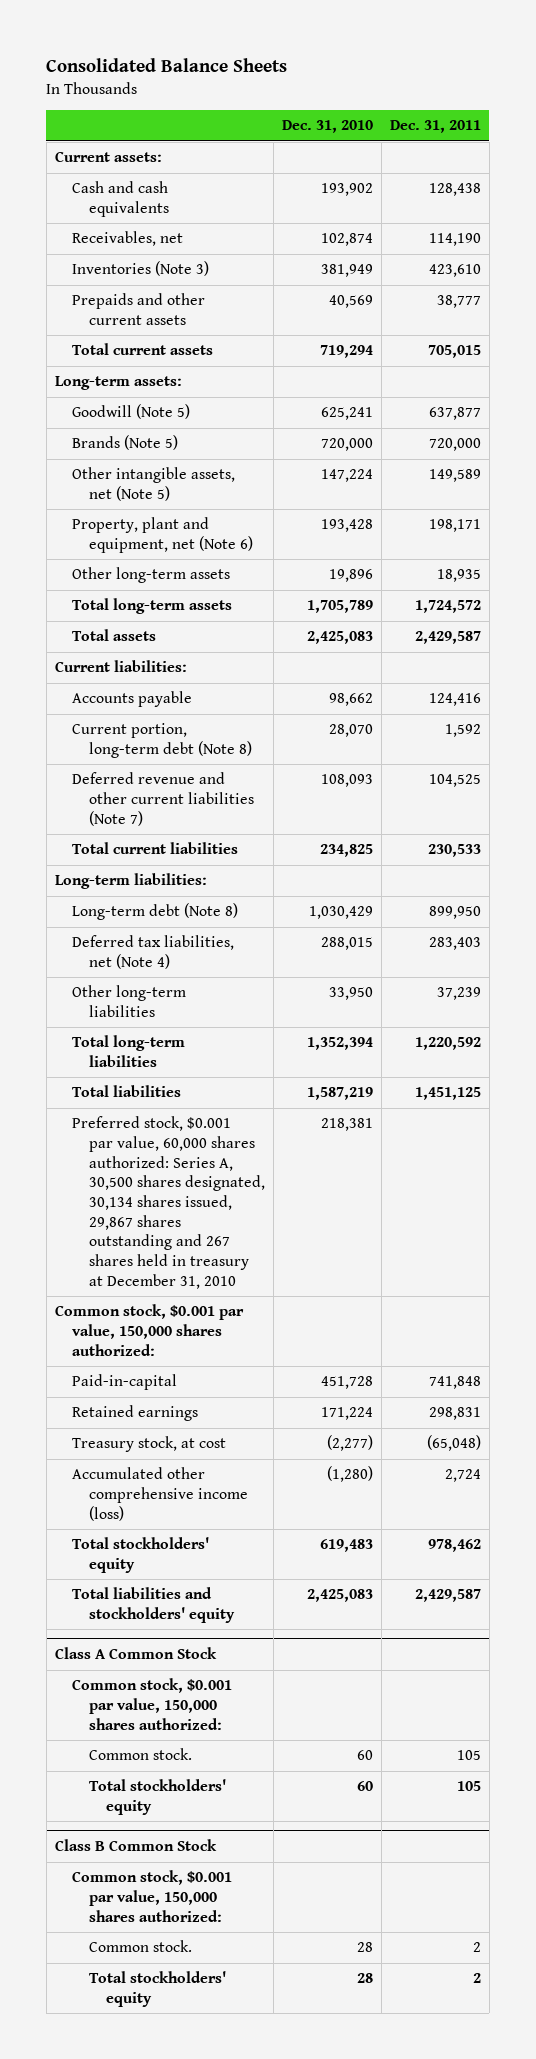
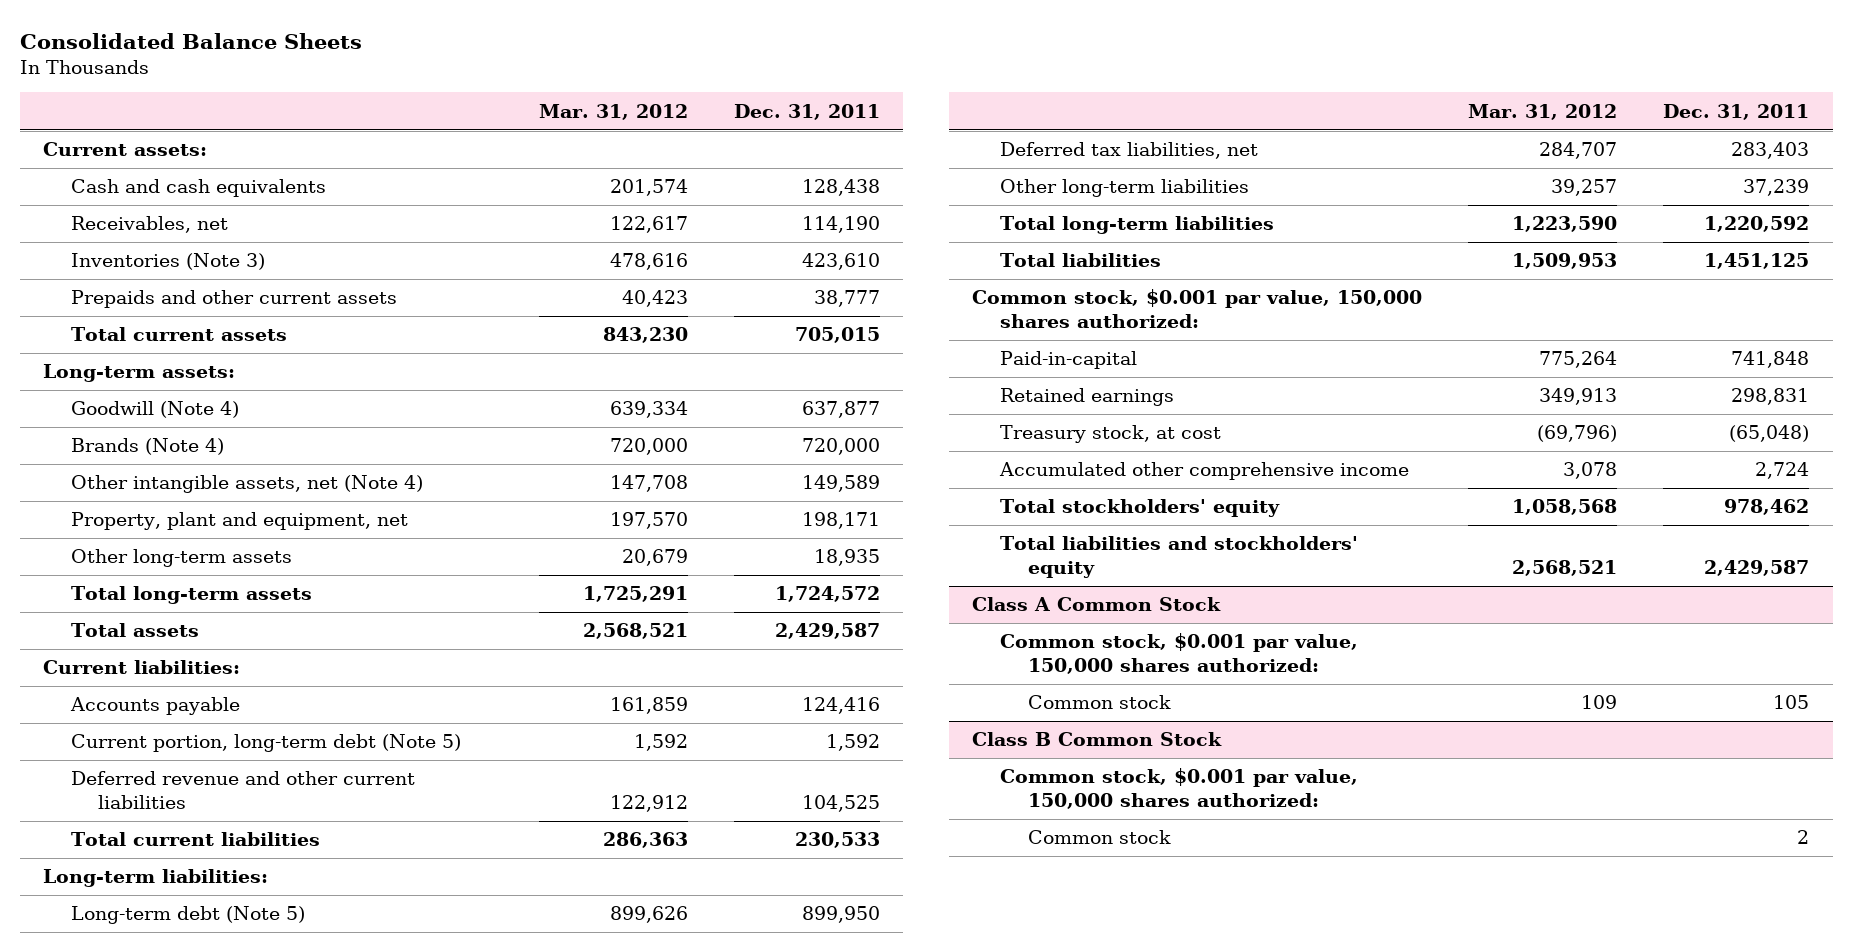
- | Dec. 31, 2010 | Dec. 31, 2011
+ | Mar. 31, 2012 | Dec. 31, 2011
- Goodwill (Note 5) | 625,241 | 637,877
- Brands (Note 5) | 720,000 | 720,000
- Other intangible assets, net (Note 5) | 147,224 | 149,589
- Property, plant and equipment, net (Note 6) | 193,428 | 198,171
+ Goodwill (Note 4) | 639,334 | 637,877
+ Brands (Note 4) | 720,000 | 720,000
+ Other intangible assets, net (Note 4) | 147,708 | 149,589
+ Property, plant and equipment, net | 197,570 | 198,171
- Current portion, long-term debt (Note 8) | 28,070 | 1,592
- Deferred revenue and other current liabilities (Note 7) | 108,093 | 104,525
+ Current portion, long-term debt (Note 5) | 1,592 | 1,592
+ Deferred revenue and other current liabilities | 122,912 | 104,525
- Long-term debt (Note 8) | 1,030,429 | 899,950
- Deferred tax liabilities, net (Note 4) | 288,015 | 283,403
+ Long-term debt (Note 5) | 899,626 | 899,950
+ Deferred tax liabilities, net | 284,707 | 283,403
- Preferred stock, $0.001 par value, 60,000 shares authorized: Series A, 30,500 shares designated, 30,134 shares issued, 29,867 shares outstanding and 267 shares held in treasury at December 31, 2010 | 218,381 |
- Accumulated other comprehensive income (loss) | (1,280) | 2,724
+ Accumulated other comprehensive income | 3,078 | 2,724
@ Class A Common Stock
- Common stock. | 60 | 105
- Total stockholders' equity | 60 | 105
+ Common stock | 109 | 105
@ Class B Common Stock
- Common stock. | 28 | 2
- Total stockholders' equity | 28 | 2
+ Common stock | | 2

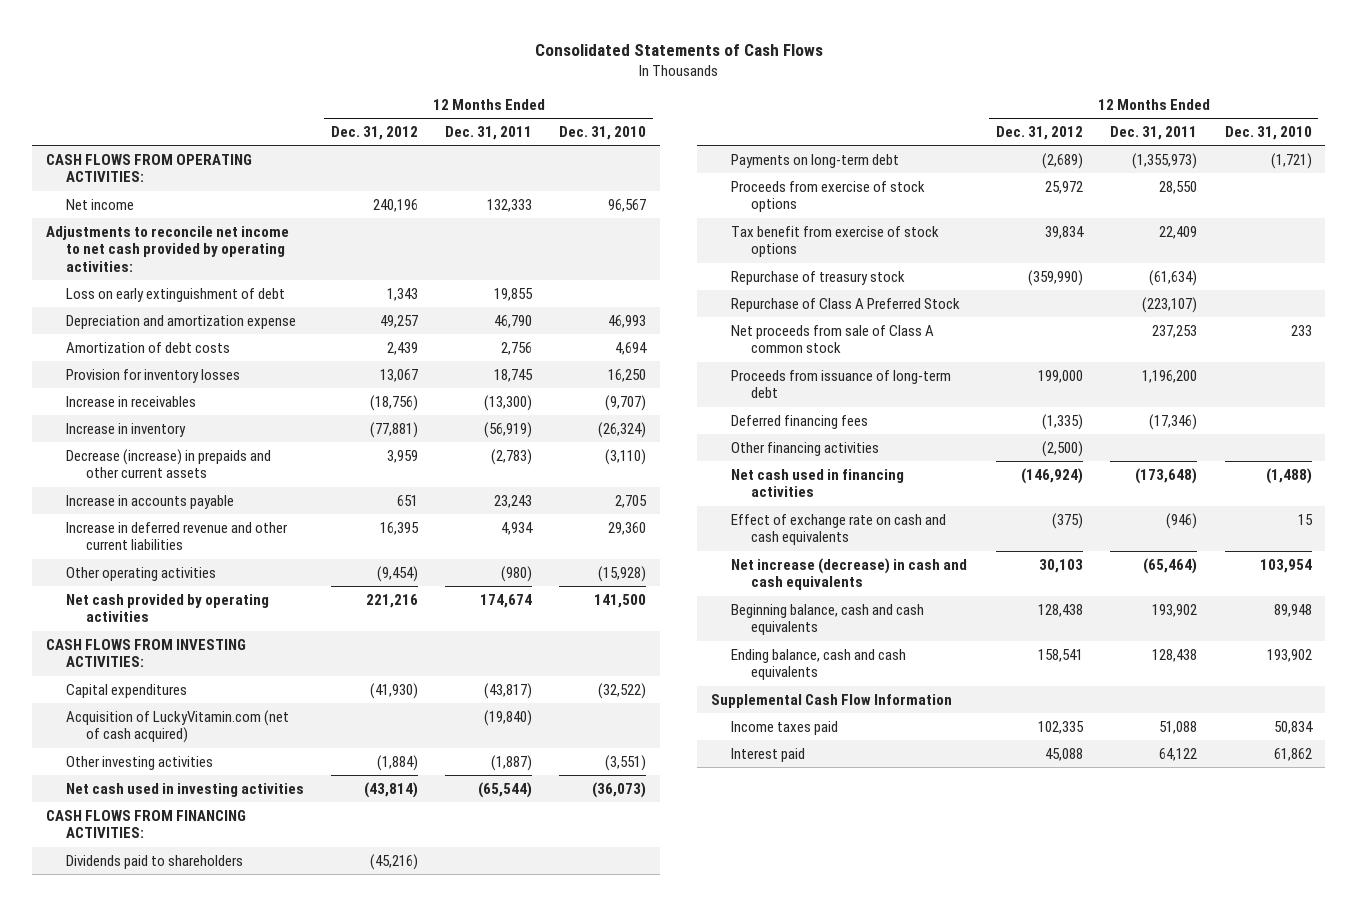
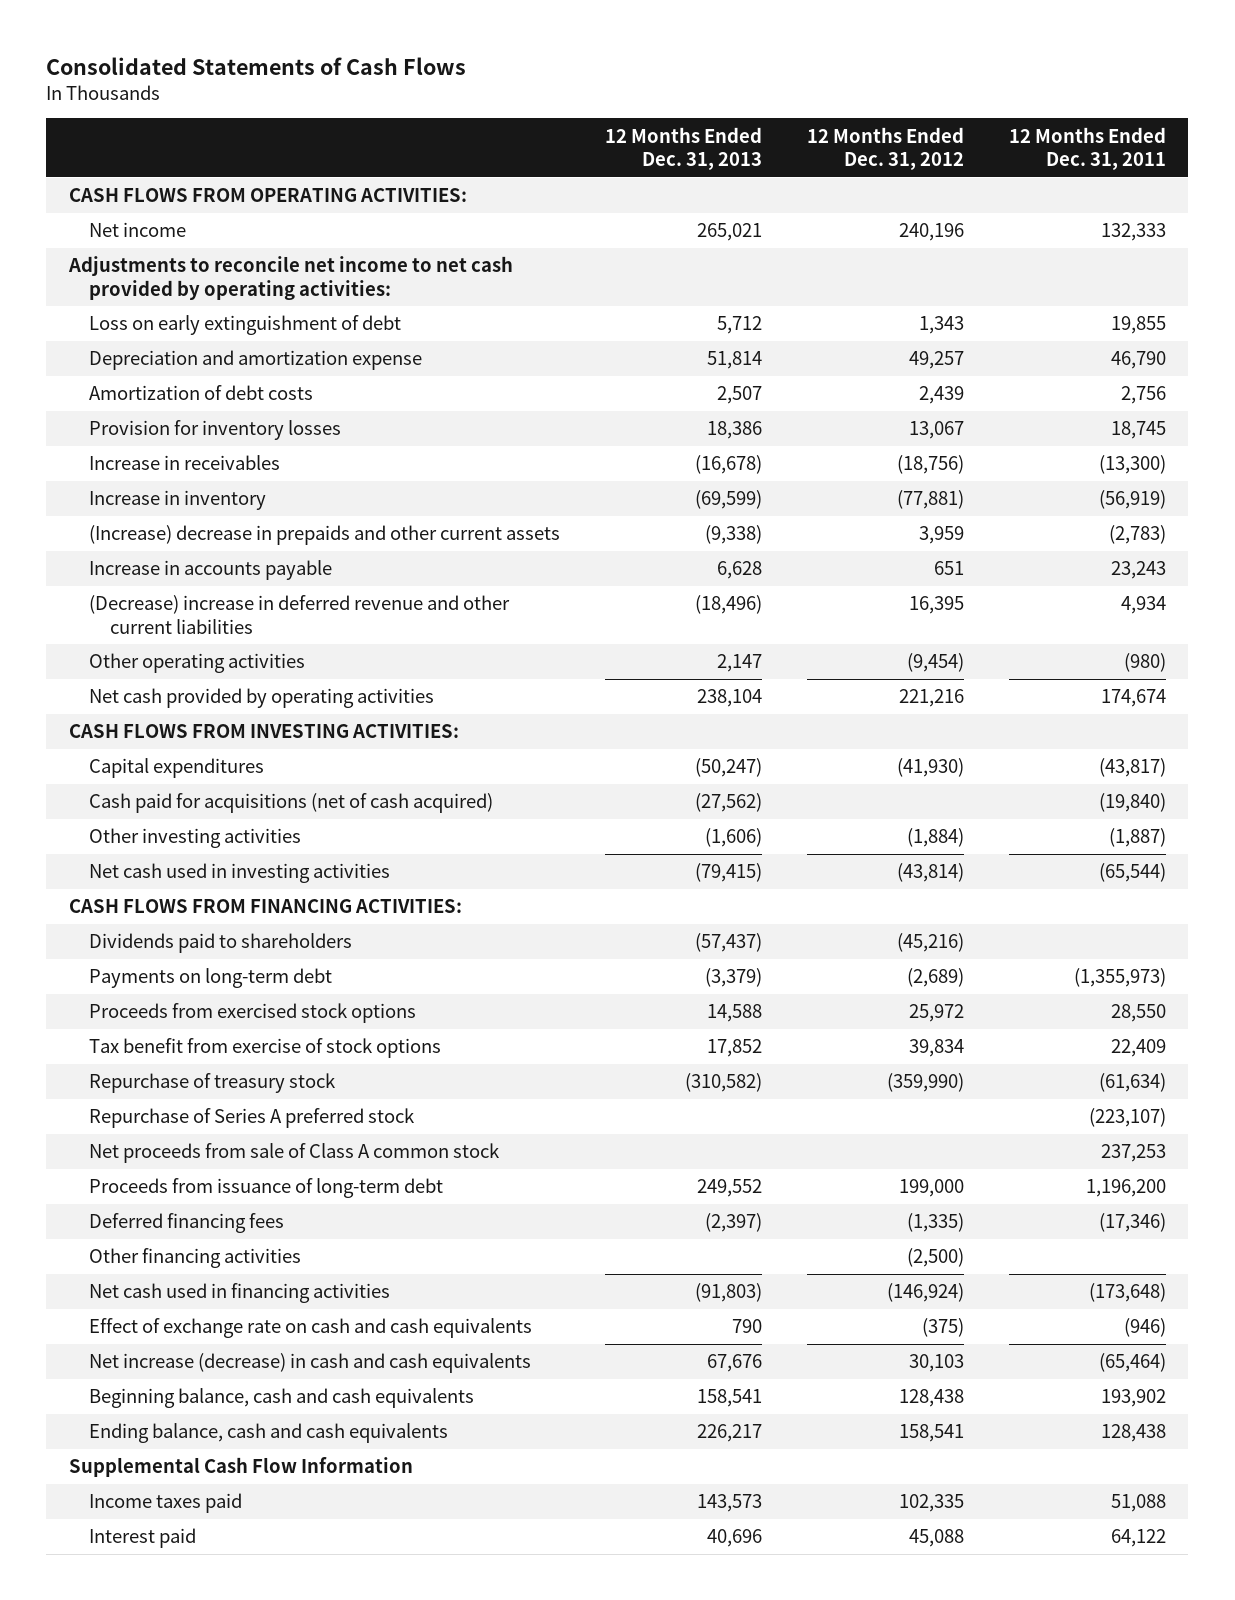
- | 12 Months Ended Dec. 31, 2012 | 12 Months Ended Dec. 31, 2011 | 12 Months Ended Dec. 31, 2010
+ | 12 Months Ended Dec. 31, 2013 | 12 Months Ended Dec. 31, 2012 | 12 Months Ended Dec. 31, 2011
- Decrease (increase) in prepaids and other current assets | 3,959 | (2,783) | (3,110)
+ (Increase) decrease in prepaids and other current assets | (9,338) | 3,959 | (2,783)
- Increase in deferred revenue and other current liabilities | 16,395 | 4,934 | 29,360
+ (Decrease) increase in deferred revenue and other current liabilities | (18,496) | 16,395 | 4,934
- Acquisition of LuckyVitamin.com (net of cash acquired) | | (19,840) |
+ Cash paid for acquisitions (net of cash acquired) | (27,562) | | (19,840)
- Proceeds from exercise of stock options | 25,972 | 28,550 |
+ Proceeds from exercised stock options | 14,588 | 25,972 | 28,550
- Repurchase of Class A Preferred Stock | | (223,107) |
+ Repurchase of Series A preferred stock | | | (223,107)

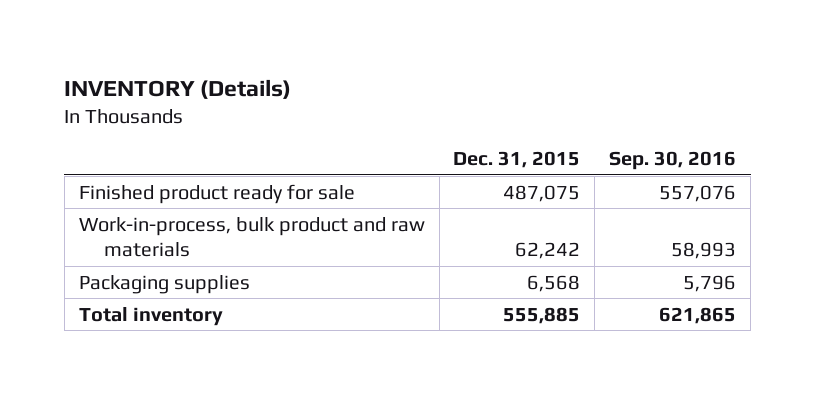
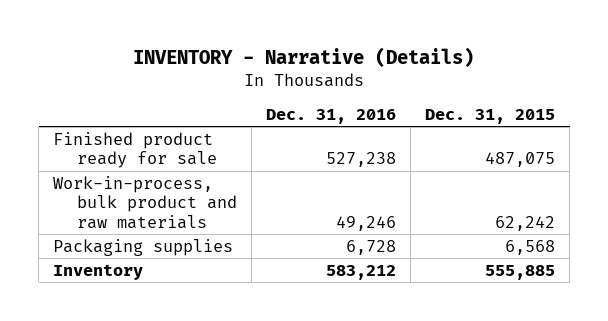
- INVENTORY (Details)
+ INVENTORY - Narrative (Details)
- | Dec. 31, 2015 | Sep. 30, 2016
+ | Dec. 31, 2016 | Dec. 31, 2015
- Total inventory | 555,885 | 621,865
+ Inventory | 583,212 | 555,885

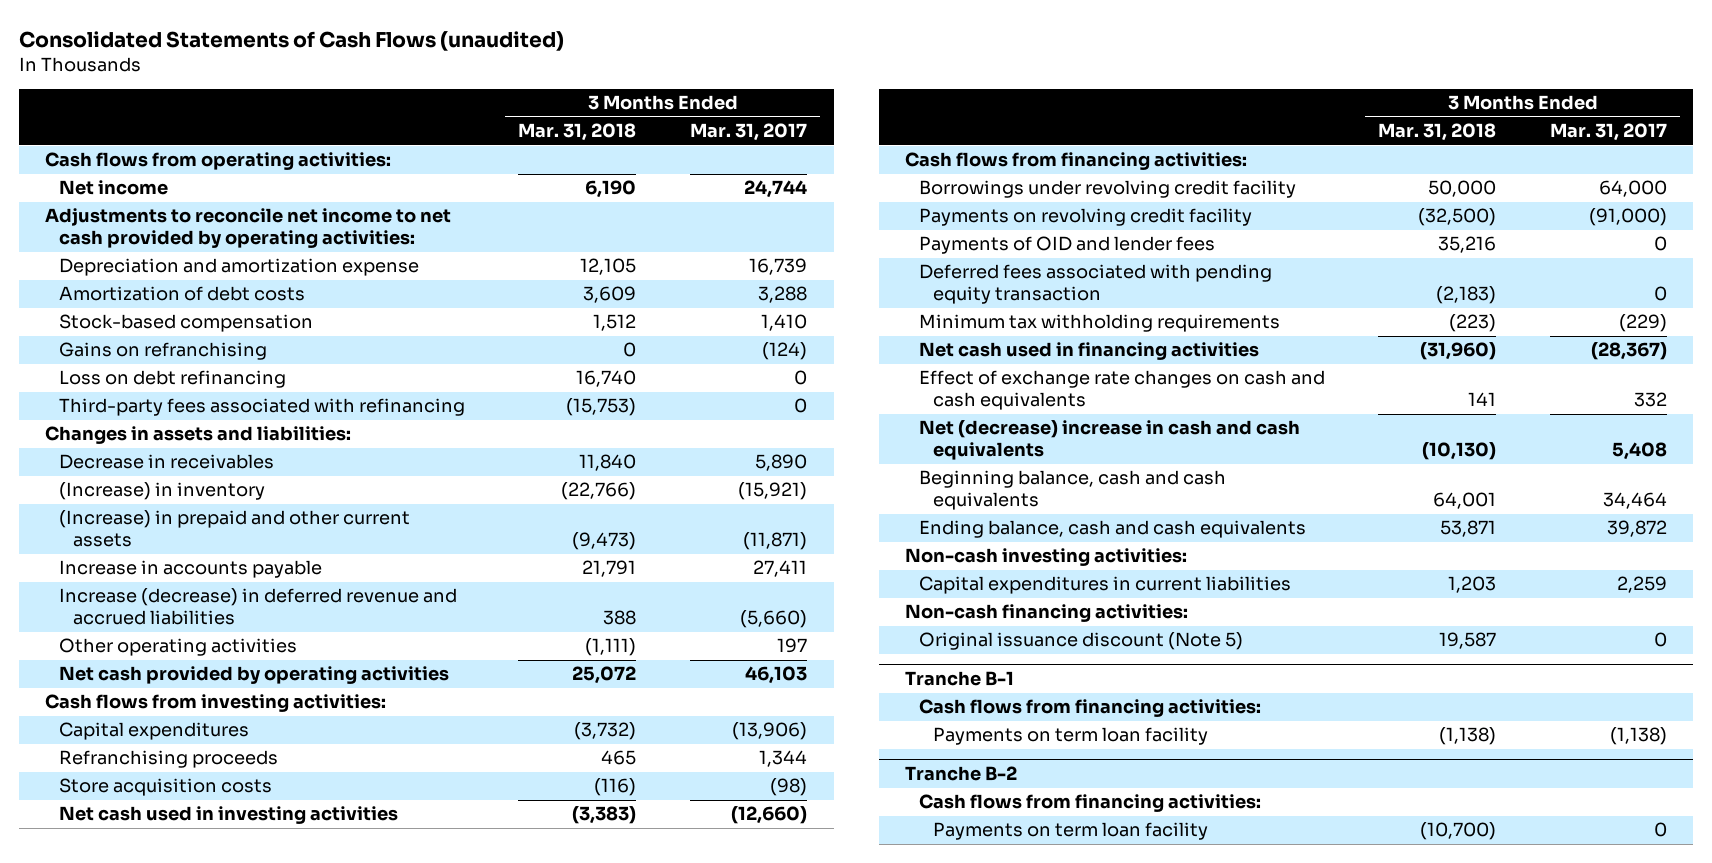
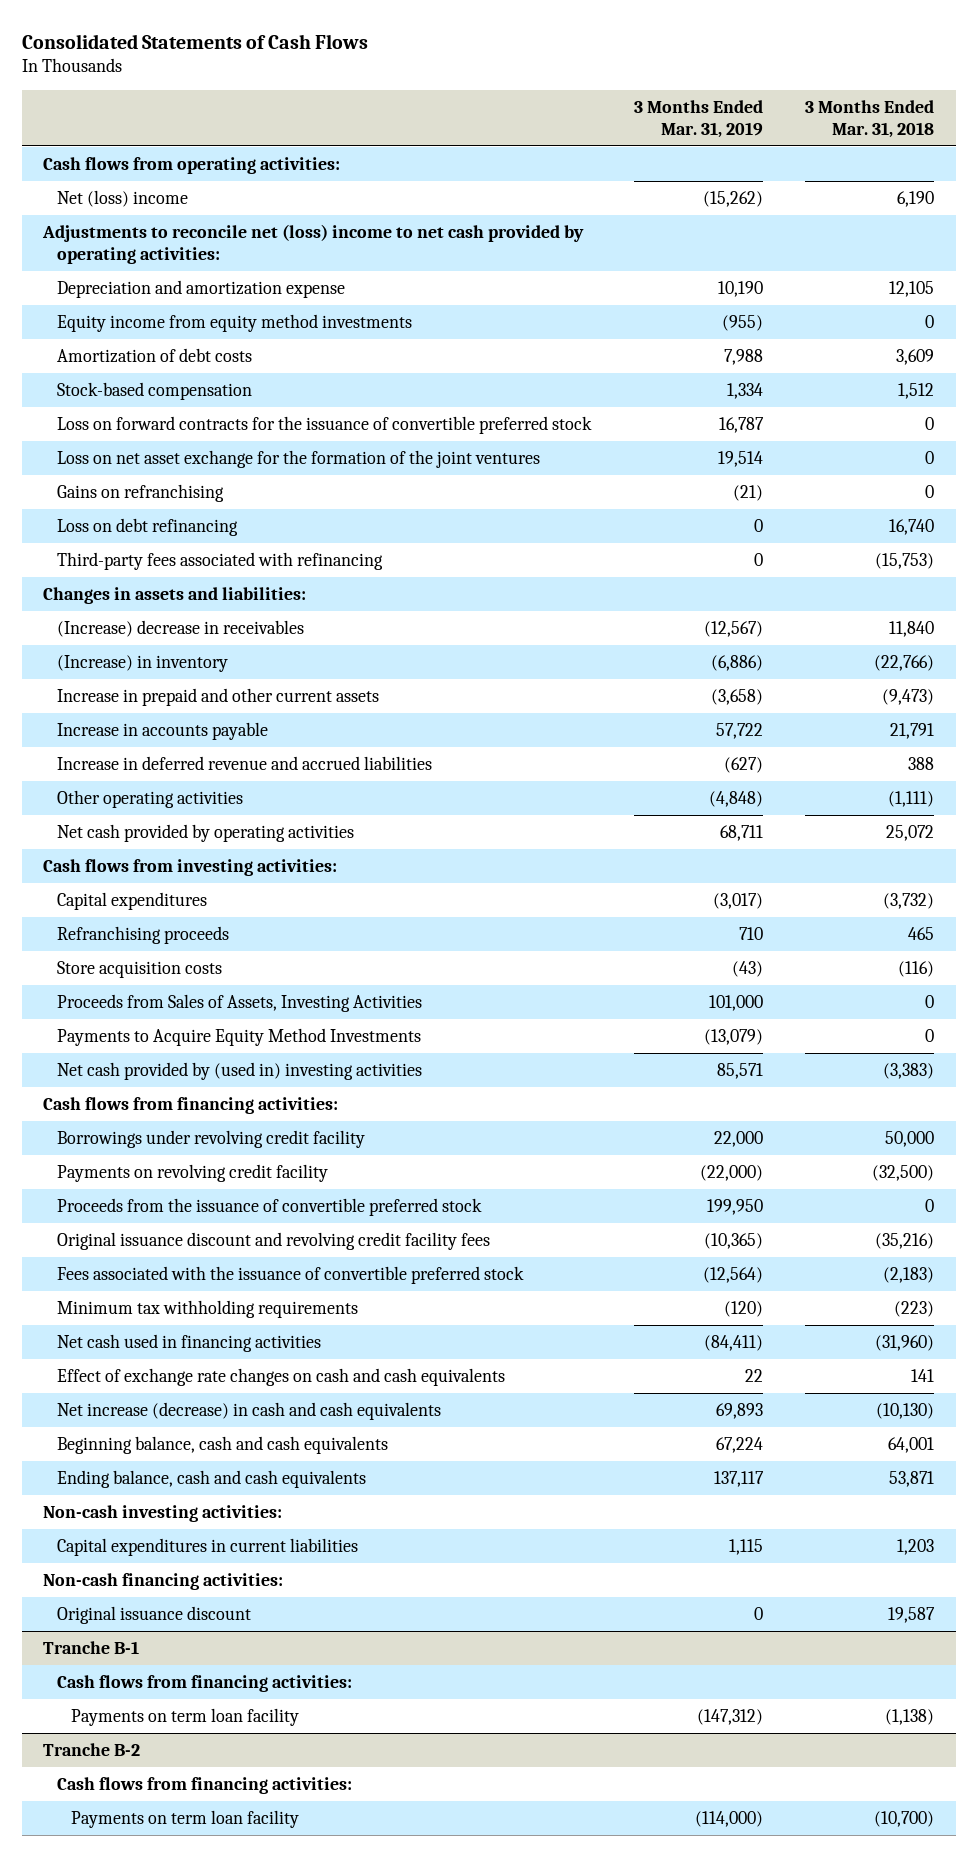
- Consolidated Statements of Cash Flows (unaudited)
+ Consolidated Statements of Cash Flows
- | 3 Months Ended Mar. 31, 2018 | 3 Months Ended Mar. 31, 2017
+ | 3 Months Ended Mar. 31, 2019 | 3 Months Ended Mar. 31, 2018
- Net income | 6,190 | 24,744
- Adjustments to reconcile net income to net cash provided by operating activities:
+ Net (loss) income | (15,262) | 6,190
+ Adjustments to reconcile net (loss) income to net cash provided by operating activities:
+ Equity income from equity method investments | (955) | 0
+ Loss on forward contracts for the issuance of convertible preferred stock | 16,787 | 0
+ Loss on net asset exchange for the formation of the joint ventures | 19,514 | 0
- Decrease in receivables | 11,840 | 5,890
+ (Increase) decrease in receivables | (12,567) | 11,840
- (Increase) in prepaid and other current assets | (9,473) | (11,871)
+ Increase in prepaid and other current assets | (3,658) | (9,473)
- Increase (decrease) in deferred revenue and accrued liabilities | 388 | (5,660)
+ Increase in deferred revenue and accrued liabilities | (627) | 388
- Net cash used in investing activities | (3,383) | (12,660)
+ Proceeds from Sales of Assets, Investing Activities | 101,000 | 0
+ Payments to Acquire Equity Method Investments | (13,079) | 0
+ Net cash provided by (used in) investing activities | 85,571 | (3,383)
- Payments of OID and lender fees | 35,216 | 0
- Deferred fees associated with pending equity transaction | (2,183) | 0
+ Proceeds from the issuance of convertible preferred stock | 199,950 | 0
+ Original issuance discount and revolving credit facility fees | (10,365) | (35,216)
+ Fees associated with the issuance of convertible preferred stock | (12,564) | (2,183)
- Net (decrease) increase in cash and cash equivalents | (10,130) | 5,408
+ Net increase (decrease) in cash and cash equivalents | 69,893 | (10,130)
- Original issuance discount (Note 5) | 19,587 | 0
+ Original issuance discount | 0 | 19,587

